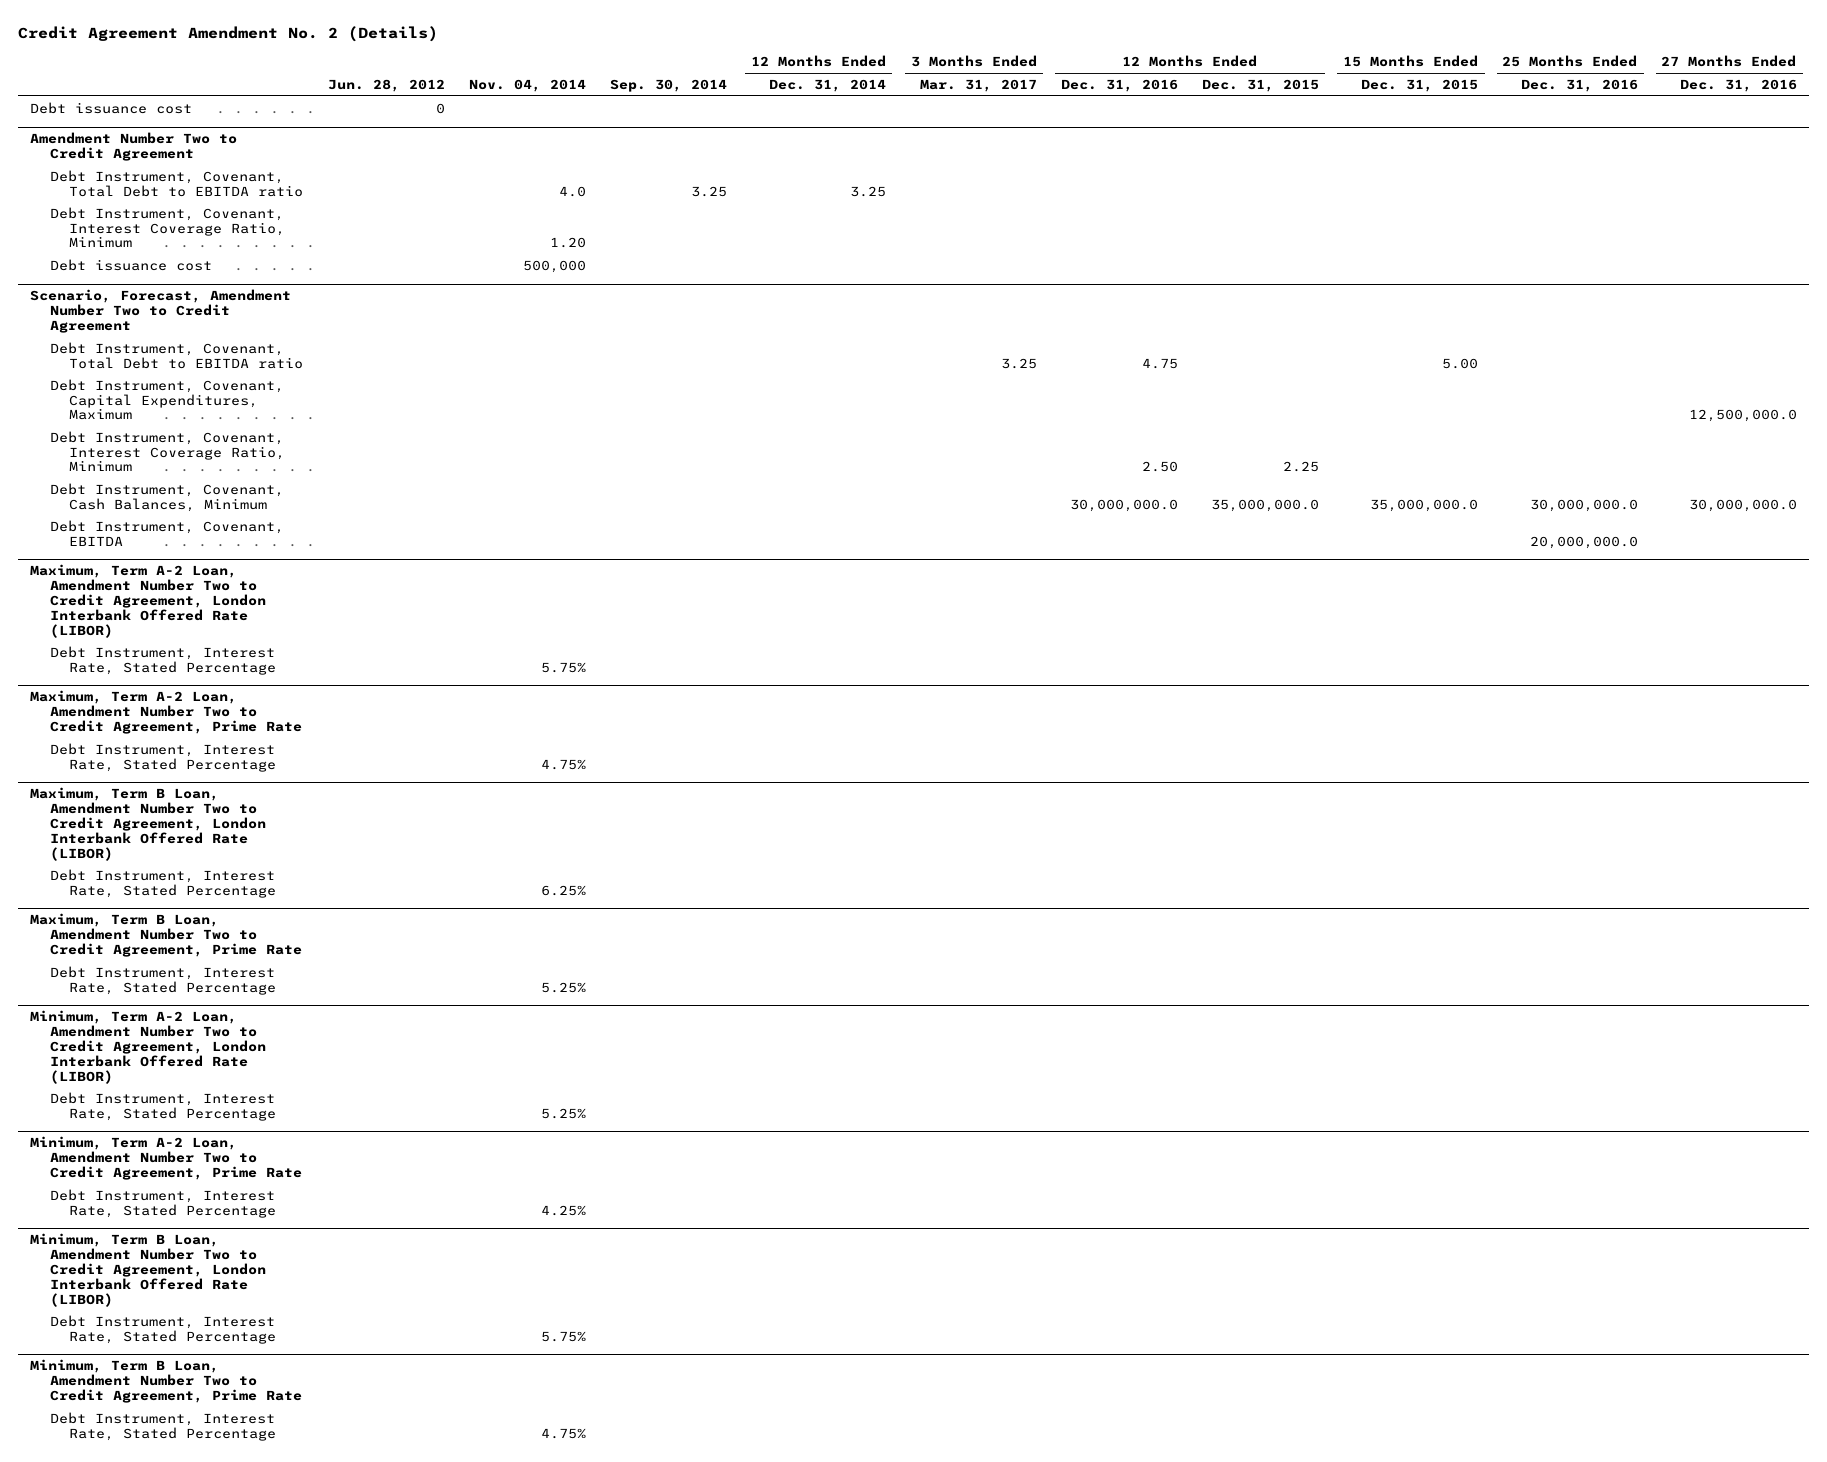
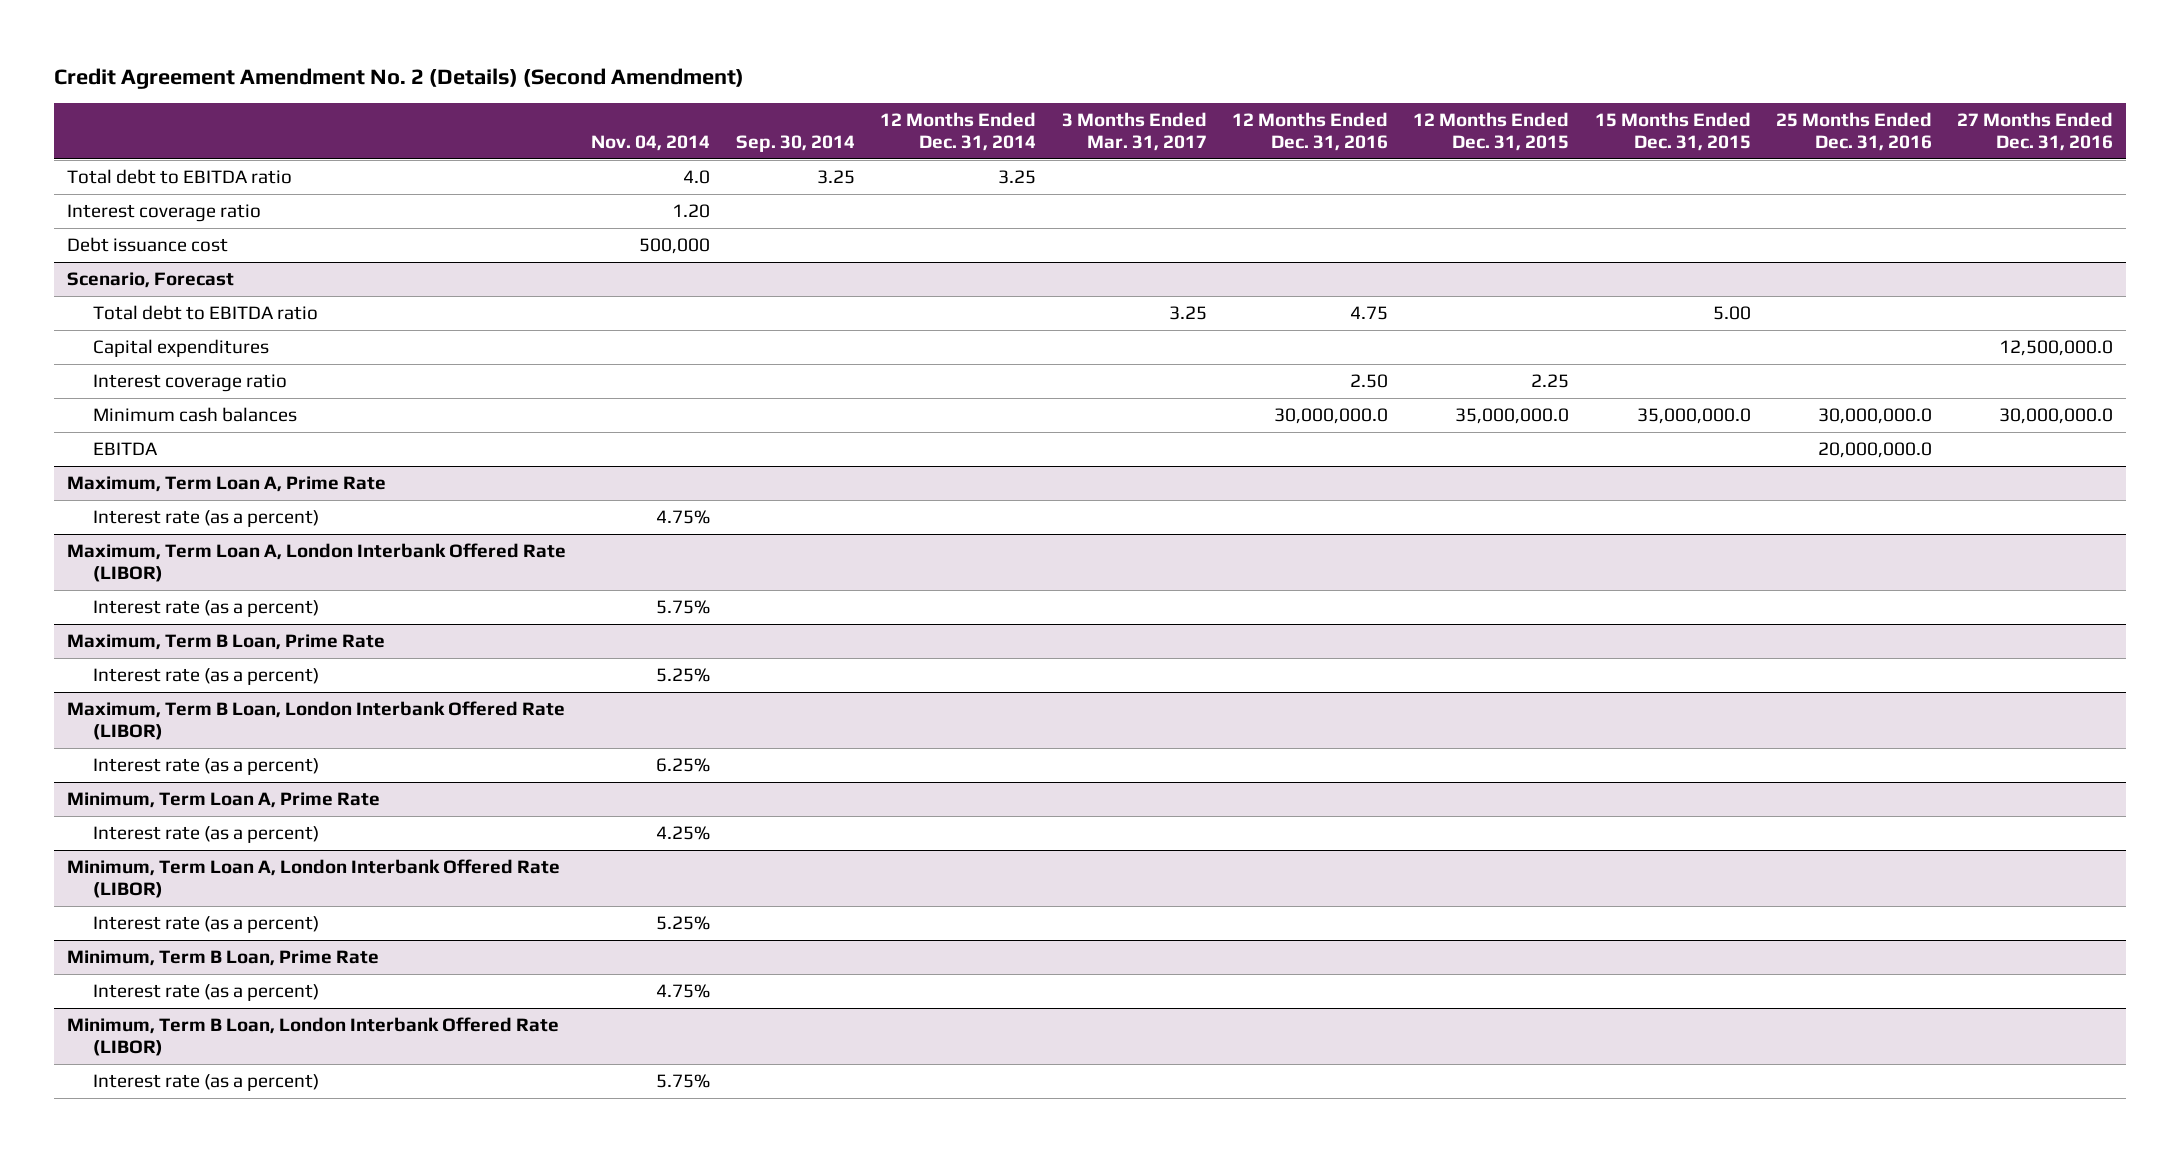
- Credit Agreement Amendment No. 2 (Details)
+ Credit Agreement Amendment No. 2 (Details) (Second Amendment)
- | Jun. 28, 2012 | Nov. 04, 2014 | Sep. 30, 2014 | 12 Months Ended Dec. 31, 2014 | 3 Months Ended Mar. 31, 2017 | 12 Months Ended Dec. 31, 2016 | 12 Months Ended Dec. 31, 2015 | 15 Months Ended Dec. 31, 2015 | 25 Months Ended Dec. 31, 2016 | 27 Months Ended Dec. 31, 2016
+ | Nov. 04, 2014 | Sep. 30, 2014 | 12 Months Ended Dec. 31, 2014 | 3 Months Ended Mar. 31, 2017 | 12 Months Ended Dec. 31, 2016 | 12 Months Ended Dec. 31, 2015 | 15 Months Ended Dec. 31, 2015 | 25 Months Ended Dec. 31, 2016 | 27 Months Ended Dec. 31, 2016
- Debt issuance cost | 0 | | | | | | | | |
- Amendment Number Two to Credit Agreement
- Debt Instrument, Covenant, Total Debt to EBITDA ratio | | 4.0 | 3.25 | 3.25 | | | | | |
- Debt Instrument, Covenant, Interest Coverage Ratio, Minimum | | 1.20 | | | | | | | |
+ Total debt to EBITDA ratio | 4.0 | 3.25 | 3.25 | | | | | |
+ Interest coverage ratio | 1.20 | | | | | | | |
- Scenario, Forecast, Amendment Number Two to Credit Agreement
- Debt Instrument, Covenant, Total Debt to EBITDA ratio | | | | | 3.25 | 4.75 | | 5.00 | |
- Debt Instrument, Covenant, Capital Expenditures, Maximum | | | | | | | | | | 12,500,000.0
- Debt Instrument, Covenant, Interest Coverage Ratio, Minimum | | | | | | 2.50 | 2.25 | | |
- Debt Instrument, Covenant, Cash Balances, Minimum | | | | | | 30,000,000.0 | 35,000,000.0 | 35,000,000.0 | 30,000,000.0 | 30,000,000.0
- Debt Instrument, Covenant, EBITDA | | | | | | | | | 20,000,000.0 |
- Maximum, Term A-2 Loan, Amendment Number Two to Credit Agreement, London Interbank Offered Rate (LIBOR)
- Debt Instrument, Interest Rate, Stated Percentage | | 5.75% | | | | | | | |
- Maximum, Term A-2 Loan, Amendment Number Two to Credit Agreement, Prime Rate
- Debt Instrument, Interest Rate, Stated Percentage | | 4.75% | | | | | | | |
- Maximum, Term B Loan, Amendment Number Two to Credit Agreement, London Interbank Offered Rate (LIBOR)
- Debt Instrument, Interest Rate, Stated Percentage | | 6.25% | | | | | | | |
- Maximum, Term B Loan, Amendment Number Two to Credit Agreement, Prime Rate
- Debt Instrument, Interest Rate, Stated Percentage | | 5.25% | | | | | | | |
- Minimum, Term A-2 Loan, Amendment Number Two to Credit Agreement, London Interbank Offered Rate (LIBOR)
- Debt Instrument, Interest Rate, Stated Percentage | | 5.25% | | | | | | | |
- Minimum, Term A-2 Loan, Amendment Number Two to Credit Agreement, Prime Rate
- Debt Instrument, Interest Rate, Stated Percentage | | 4.25% | | | | | | | |
- Minimum, Term B Loan, Amendment Number Two to Credit Agreement, London Interbank Offered Rate (LIBOR)
- Debt Instrument, Interest Rate, Stated Percentage | | 5.75% | | | | | | | |
- Minimum, Term B Loan, Amendment Number Two to Credit Agreement, Prime Rate
- Debt Instrument, Interest Rate, Stated Percentage | | 4.75% | | | | | | | |
+ Scenario, Forecast
+ Total debt to EBITDA ratio | | | | 3.25 | 4.75 | | 5.00 | |
+ Capital expenditures | | | | | | | | | 12,500,000.0
+ Interest coverage ratio | | | | | 2.50 | 2.25 | | |
+ Minimum cash balances | | | | | 30,000,000.0 | 35,000,000.0 | 35,000,000.0 | 30,000,000.0 | 30,000,000.0
+ EBITDA | | | | | | | | 20,000,000.0 |
+ Maximum, Term Loan A, Prime Rate
+ Interest rate (as a percent) | 4.75% | | | | | | | |
+ Maximum, Term Loan A, London Interbank Offered Rate (LIBOR)
+ Interest rate (as a percent) | 5.75% | | | | | | | |
+ Maximum, Term B Loan, Prime Rate
+ Interest rate (as a percent) | 5.25% | | | | | | | |
+ Maximum, Term B Loan, London Interbank Offered Rate (LIBOR)
+ Interest rate (as a percent) | 6.25% | | | | | | | |
+ Minimum, Term Loan A, Prime Rate
+ Interest rate (as a percent) | 4.25% | | | | | | | |
+ Minimum, Term Loan A, London Interbank Offered Rate (LIBOR)
+ Interest rate (as a percent) | 5.25% | | | | | | | |
+ Minimum, Term B Loan, Prime Rate
+ Interest rate (as a percent) | 4.75% | | | | | | | |
+ Minimum, Term B Loan, London Interbank Offered Rate (LIBOR)
+ Interest rate (as a percent) | 5.75% | | | | | | | |

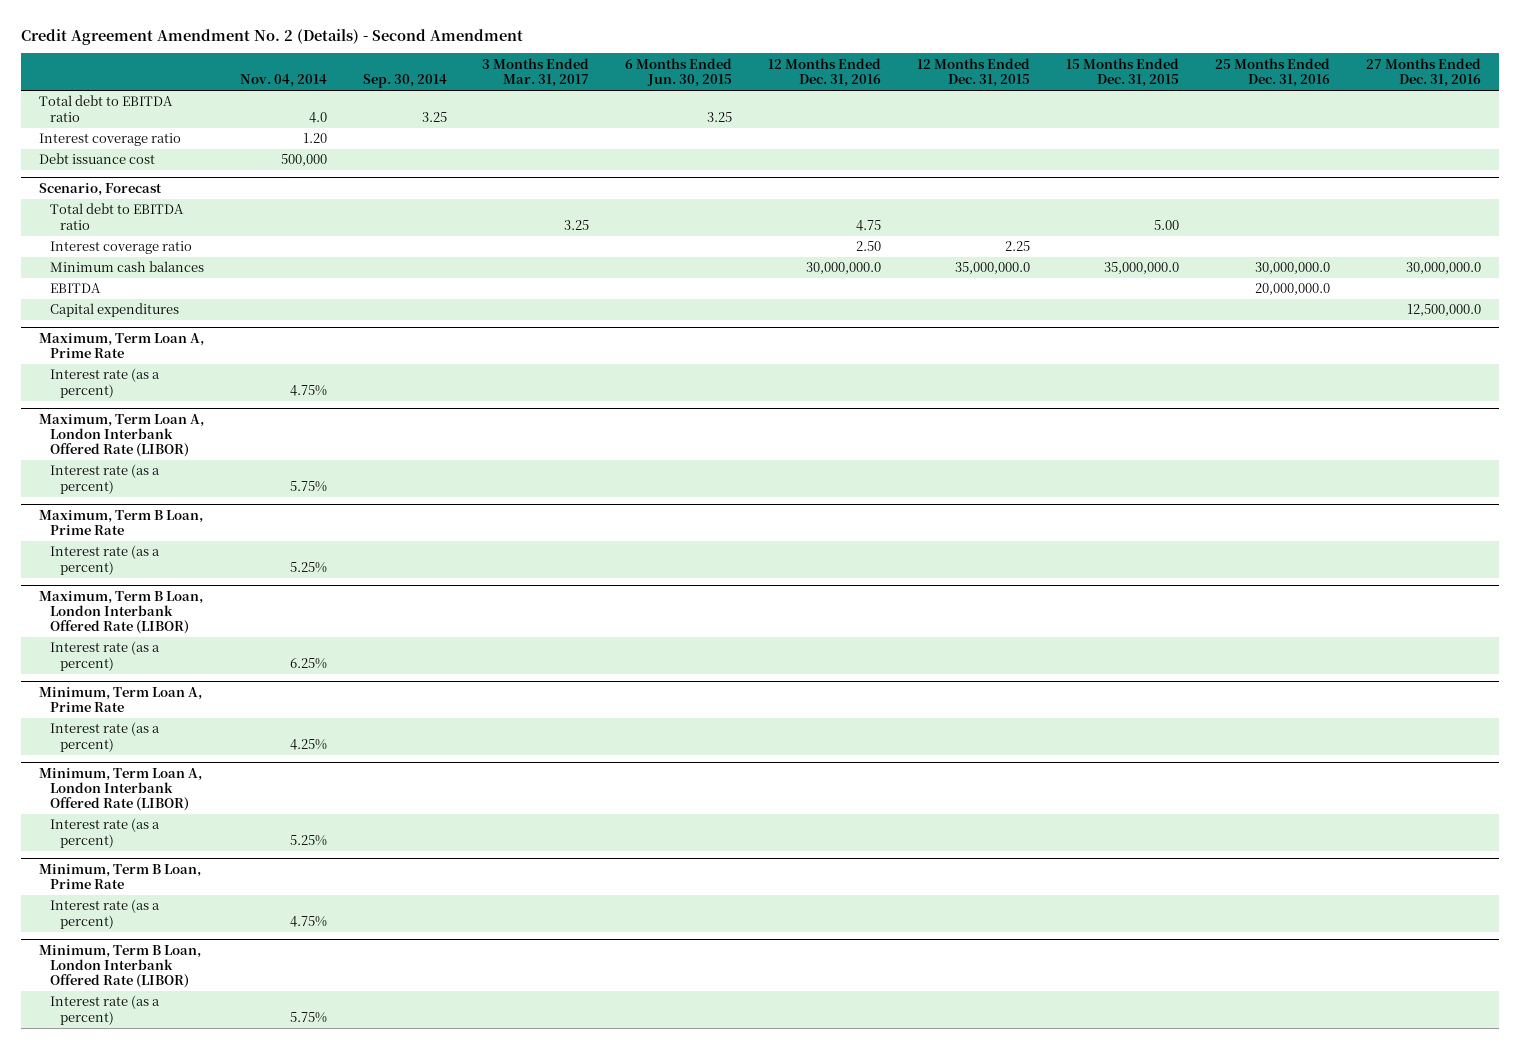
- Credit Agreement Amendment No. 2 (Details) (Second Amendment)
+ Credit Agreement Amendment No. 2 (Details) - Second Amendment
- | Nov. 04, 2014 | Sep. 30, 2014 | 12 Months Ended Dec. 31, 2014 | 3 Months Ended Mar. 31, 2017 | 12 Months Ended Dec. 31, 2016 | 12 Months Ended Dec. 31, 2015 | 15 Months Ended Dec. 31, 2015 | 25 Months Ended Dec. 31, 2016 | 27 Months Ended Dec. 31, 2016
+ | Nov. 04, 2014 | Sep. 30, 2014 | 3 Months Ended Mar. 31, 2017 | 6 Months Ended Jun. 30, 2015 | 12 Months Ended Dec. 31, 2016 | 12 Months Ended Dec. 31, 2015 | 15 Months Ended Dec. 31, 2015 | 25 Months Ended Dec. 31, 2016 | 27 Months Ended Dec. 31, 2016
@ Scenario, Forecast
moved down: Capital expenditures | | | | | | | | | 12,500,000.0

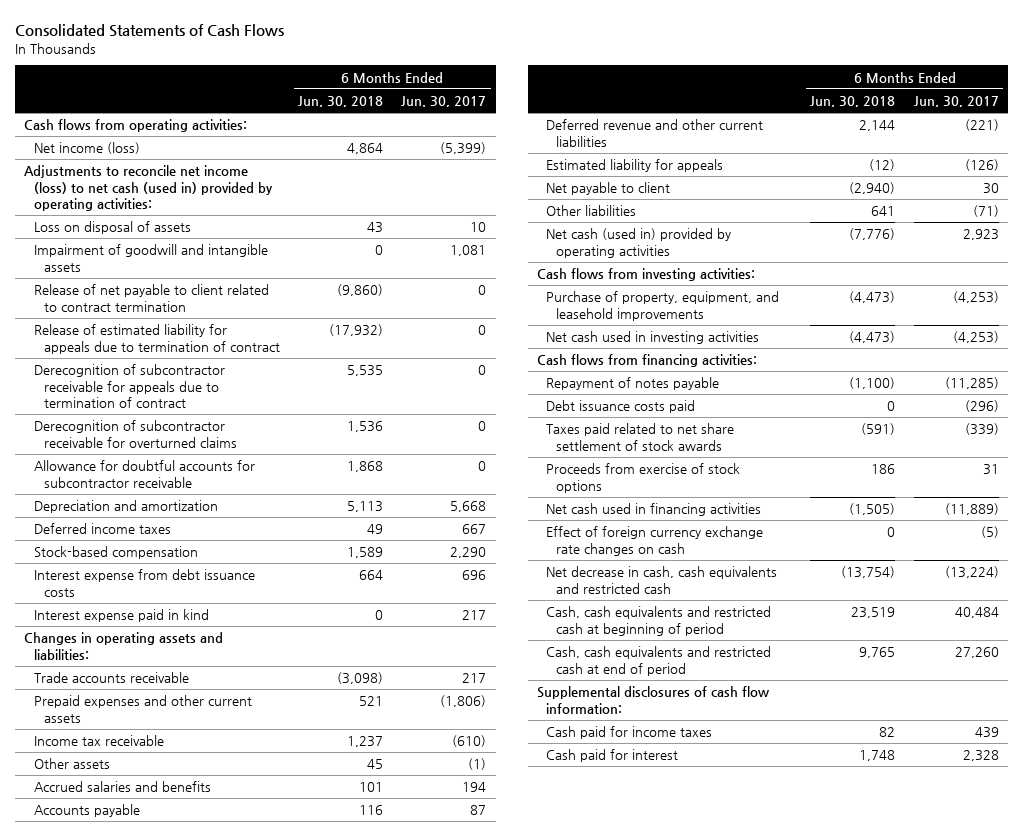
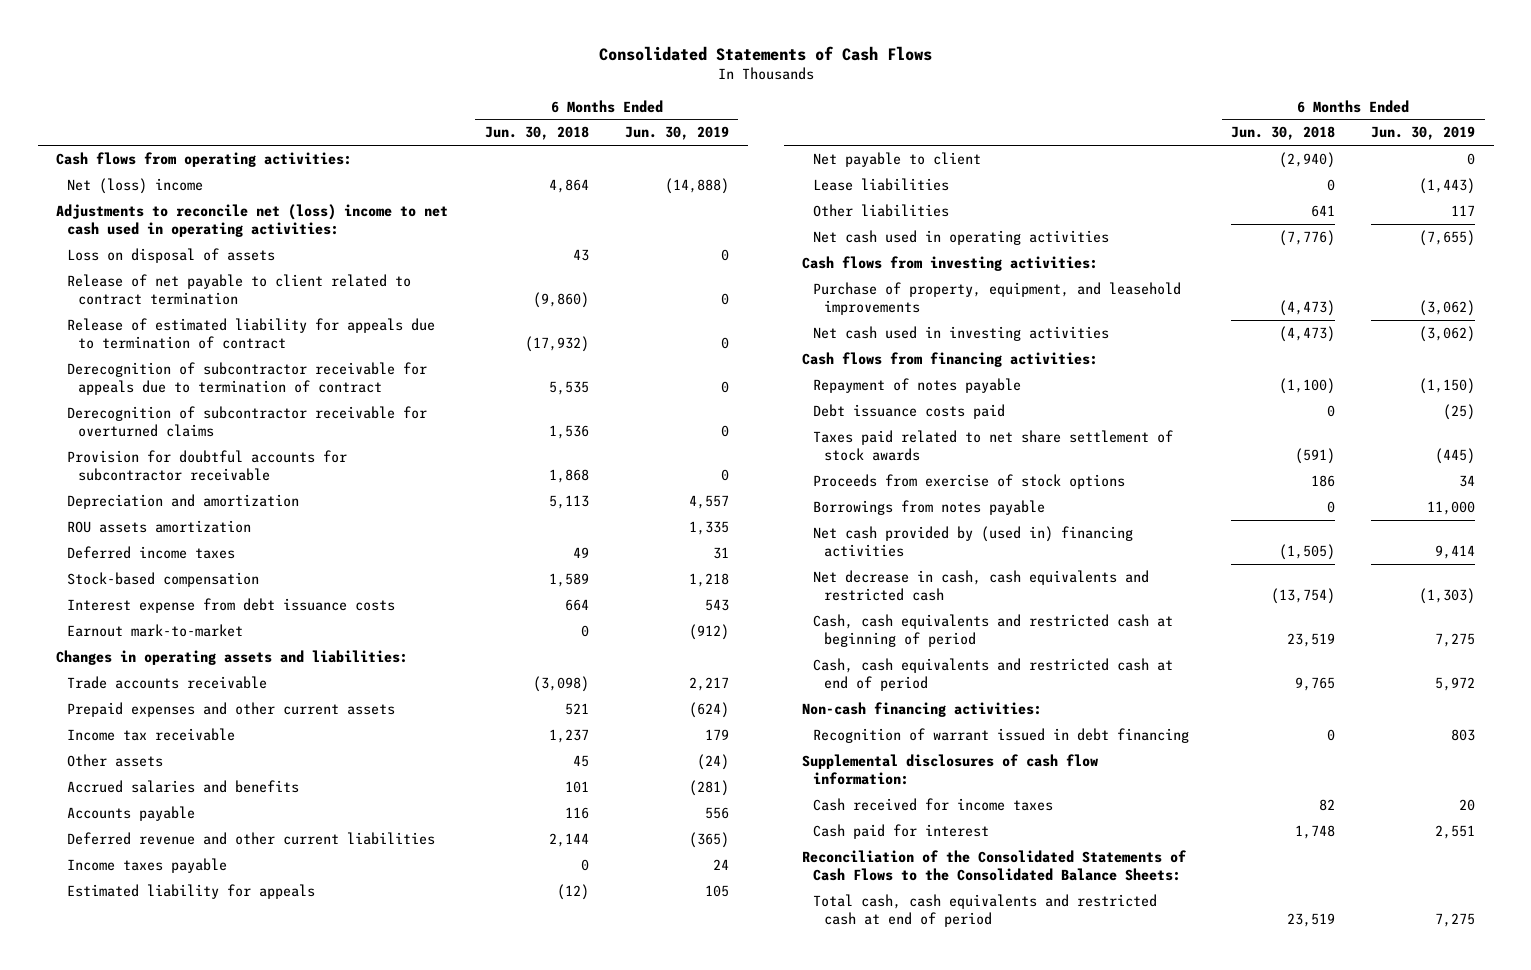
- | 6 Months Ended Jun. 30, 2018 | 6 Months Ended Jun. 30, 2017
+ | 6 Months Ended Jun. 30, 2018 | 6 Months Ended Jun. 30, 2019
- Net income (loss) | 4,864 | (5,399)
- Adjustments to reconcile net income (loss) to net cash (used in) provided by operating activities:
+ Net (loss) income | 4,864 | (14,888)
+ Adjustments to reconcile net (loss) income to net cash used in operating activities:
- Impairment of goodwill and intangible assets | 0 | 1,081
- Allowance for doubtful accounts for subcontractor receivable | 1,868 | 0
+ Provision for doubtful accounts for subcontractor receivable | 1,868 | 0
+ ROU assets amortization | | 1,335
- Interest expense paid in kind | 0 | 217
+ Earnout mark-to-market | 0 | (912)
+ Income taxes payable | 0 | 24
+ Lease liabilities | 0 | (1,443)
- Net cash (used in) provided by operating activities | (7,776) | 2,923
+ Net cash used in operating activities | (7,776) | (7,655)
- Net cash used in financing activities | (1,505) | (11,889)
- Effect of foreign currency exchange rate changes on cash | 0 | (5)
+ Borrowings from notes payable | 0 | 11,000
+ Net cash provided by (used in) financing activities | (1,505) | 9,414
+ Non-cash financing activities:
+ Recognition of warrant issued in debt financing | 0 | 803
- Cash paid for income taxes | 82 | 439
+ Cash received for income taxes | 82 | 20
+ Reconciliation of the Consolidated Statements of Cash Flows to the Consolidated Balance Sheets:
+ Total cash, cash equivalents and restricted cash at end of period | 23,519 | 7,275

